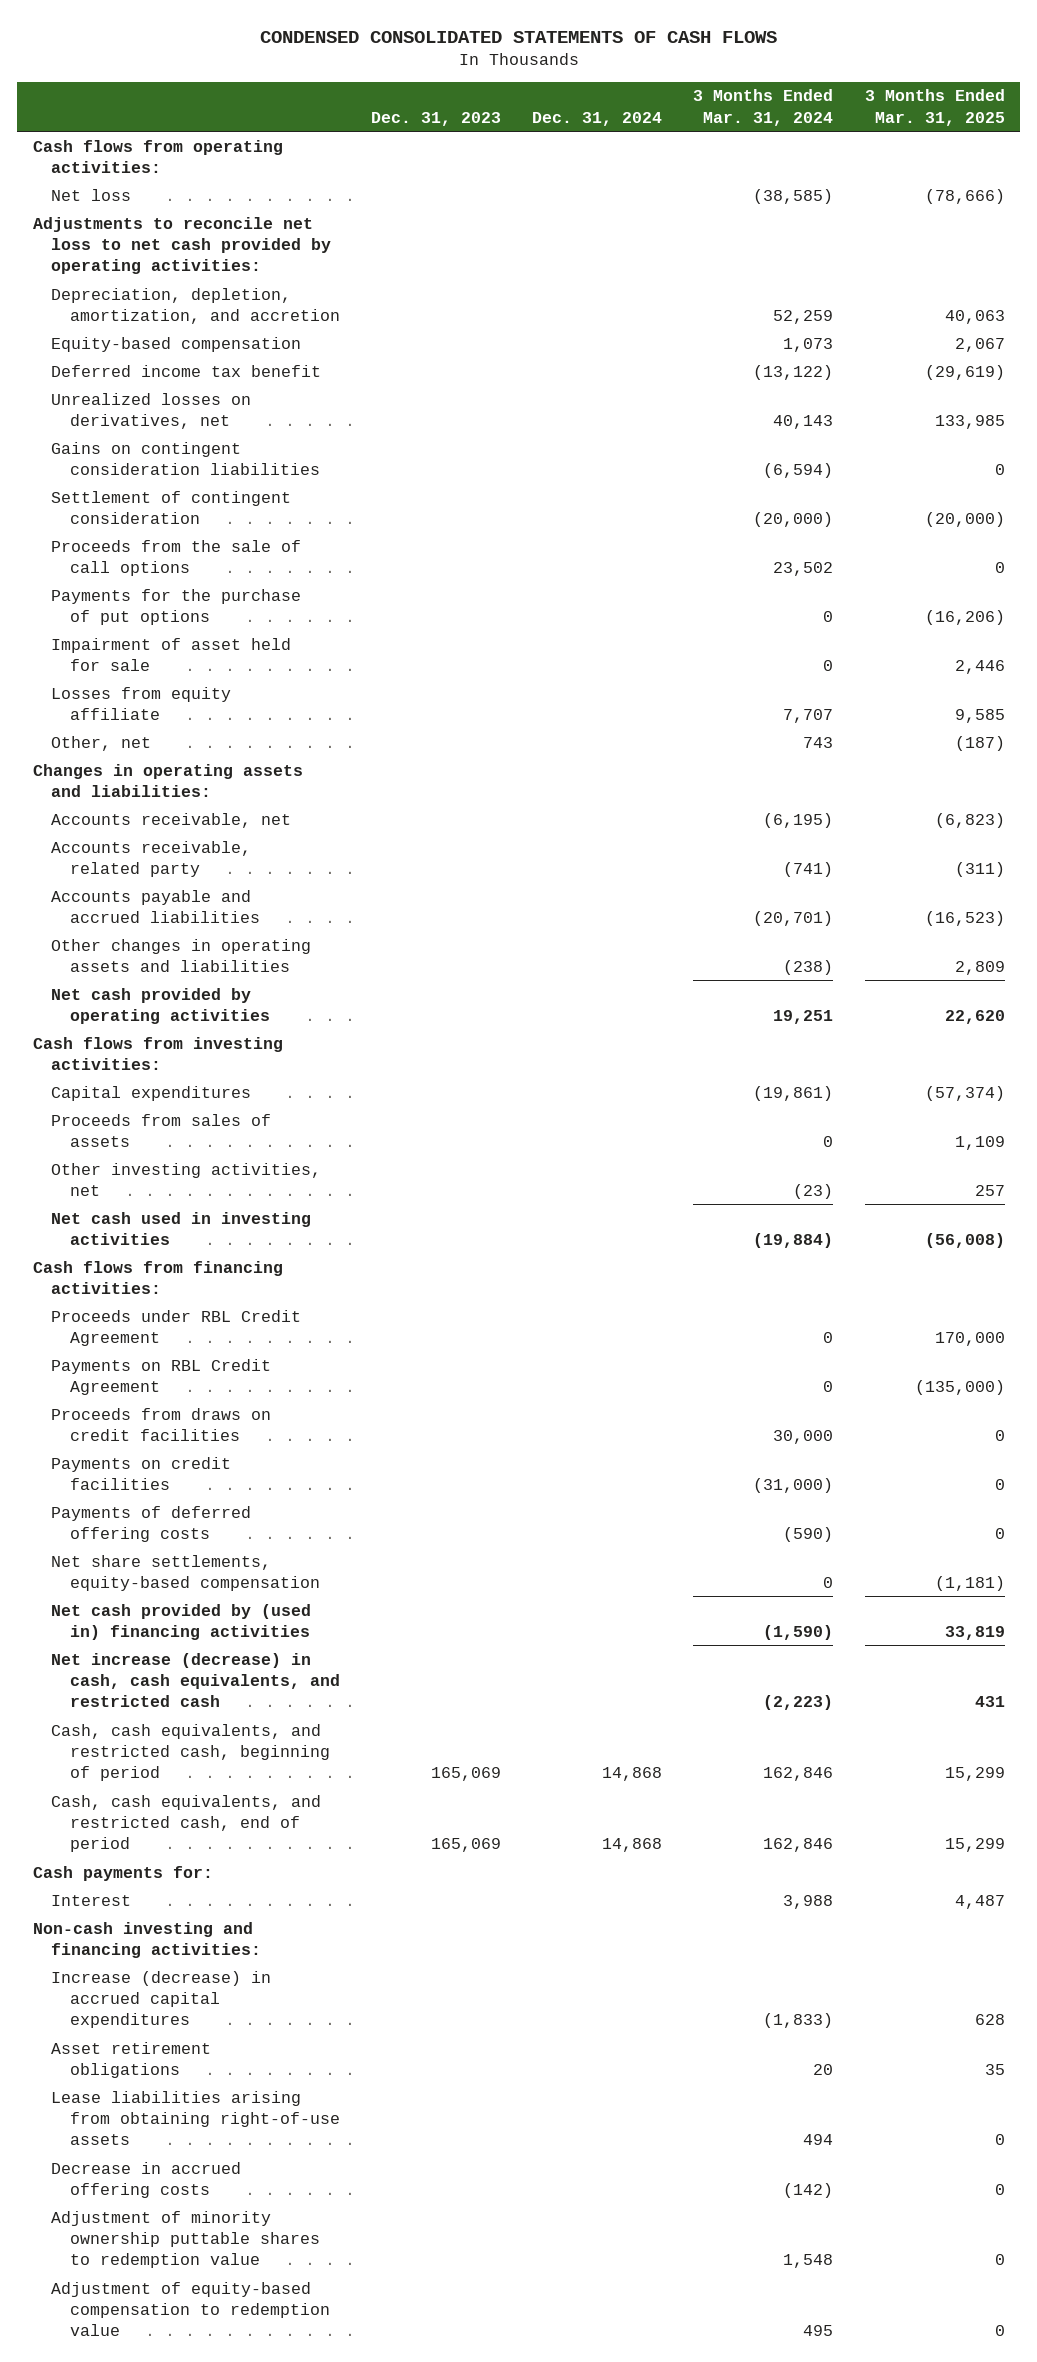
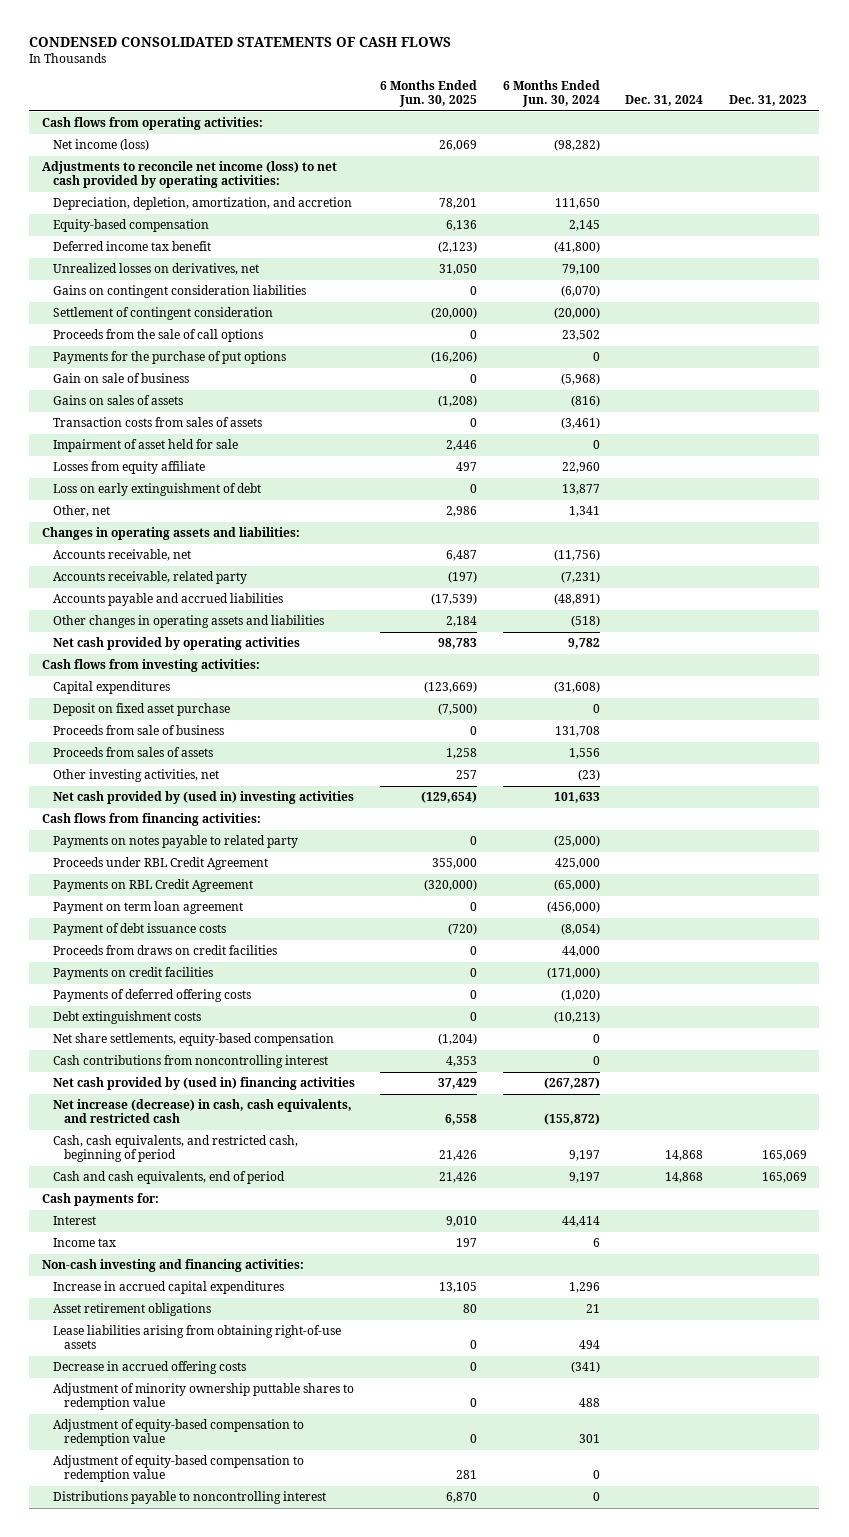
- | Dec. 31, 2023 | Dec. 31, 2024 | 3 Months Ended Mar. 31, 2024 | 3 Months Ended Mar. 31, 2025
+ | 6 Months Ended Jun. 30, 2025 | 6 Months Ended Jun. 30, 2024 | Dec. 31, 2024 | Dec. 31, 2023
- Net loss | | | (38,585) | (78,666)
- Adjustments to reconcile net loss to net cash provided by operating activities:
+ Net income (loss) | 26,069 | (98,282) | |
+ Adjustments to reconcile net income (loss) to net cash provided by operating activities:
+ Gain on sale of business | 0 | (5,968) | |
+ Gains on sales of assets | (1,208) | (816) | |
+ Transaction costs from sales of assets | 0 | (3,461) | |
+ Loss on early extinguishment of debt | 0 | 13,877 | |
+ Deposit on fixed asset purchase | (7,500) | 0 | |
+ Proceeds from sale of business | 0 | 131,708 | |
- Net cash used in investing activities | | | (19,884) | (56,008)
+ Net cash provided by (used in) investing activities | (129,654) | 101,633 | |
+ Payments on notes payable to related party | 0 | (25,000) | |
+ Payment on term loan agreement | 0 | (456,000) | |
+ Payment of debt issuance costs | (720) | (8,054) | |
+ Debt extinguishment costs | 0 | (10,213) | |
+ Cash contributions from noncontrolling interest | 4,353 | 0 | |
- Cash, cash equivalents, and restricted cash, end of period | 165,069 | 14,868 | 162,846 | 15,299
+ Cash and cash equivalents, end of period | 21,426 | 9,197 | 14,868 | 165,069
+ Income tax | 197 | 6 | |
- Increase (decrease) in accrued capital expenditures | | | (1,833) | 628
+ Increase in accrued capital expenditures | 13,105 | 1,296 | |
+ Adjustment of equity-based compensation to redemption value | 281 | 0 | |
+ Distributions payable to noncontrolling interest | 6,870 | 0 | |

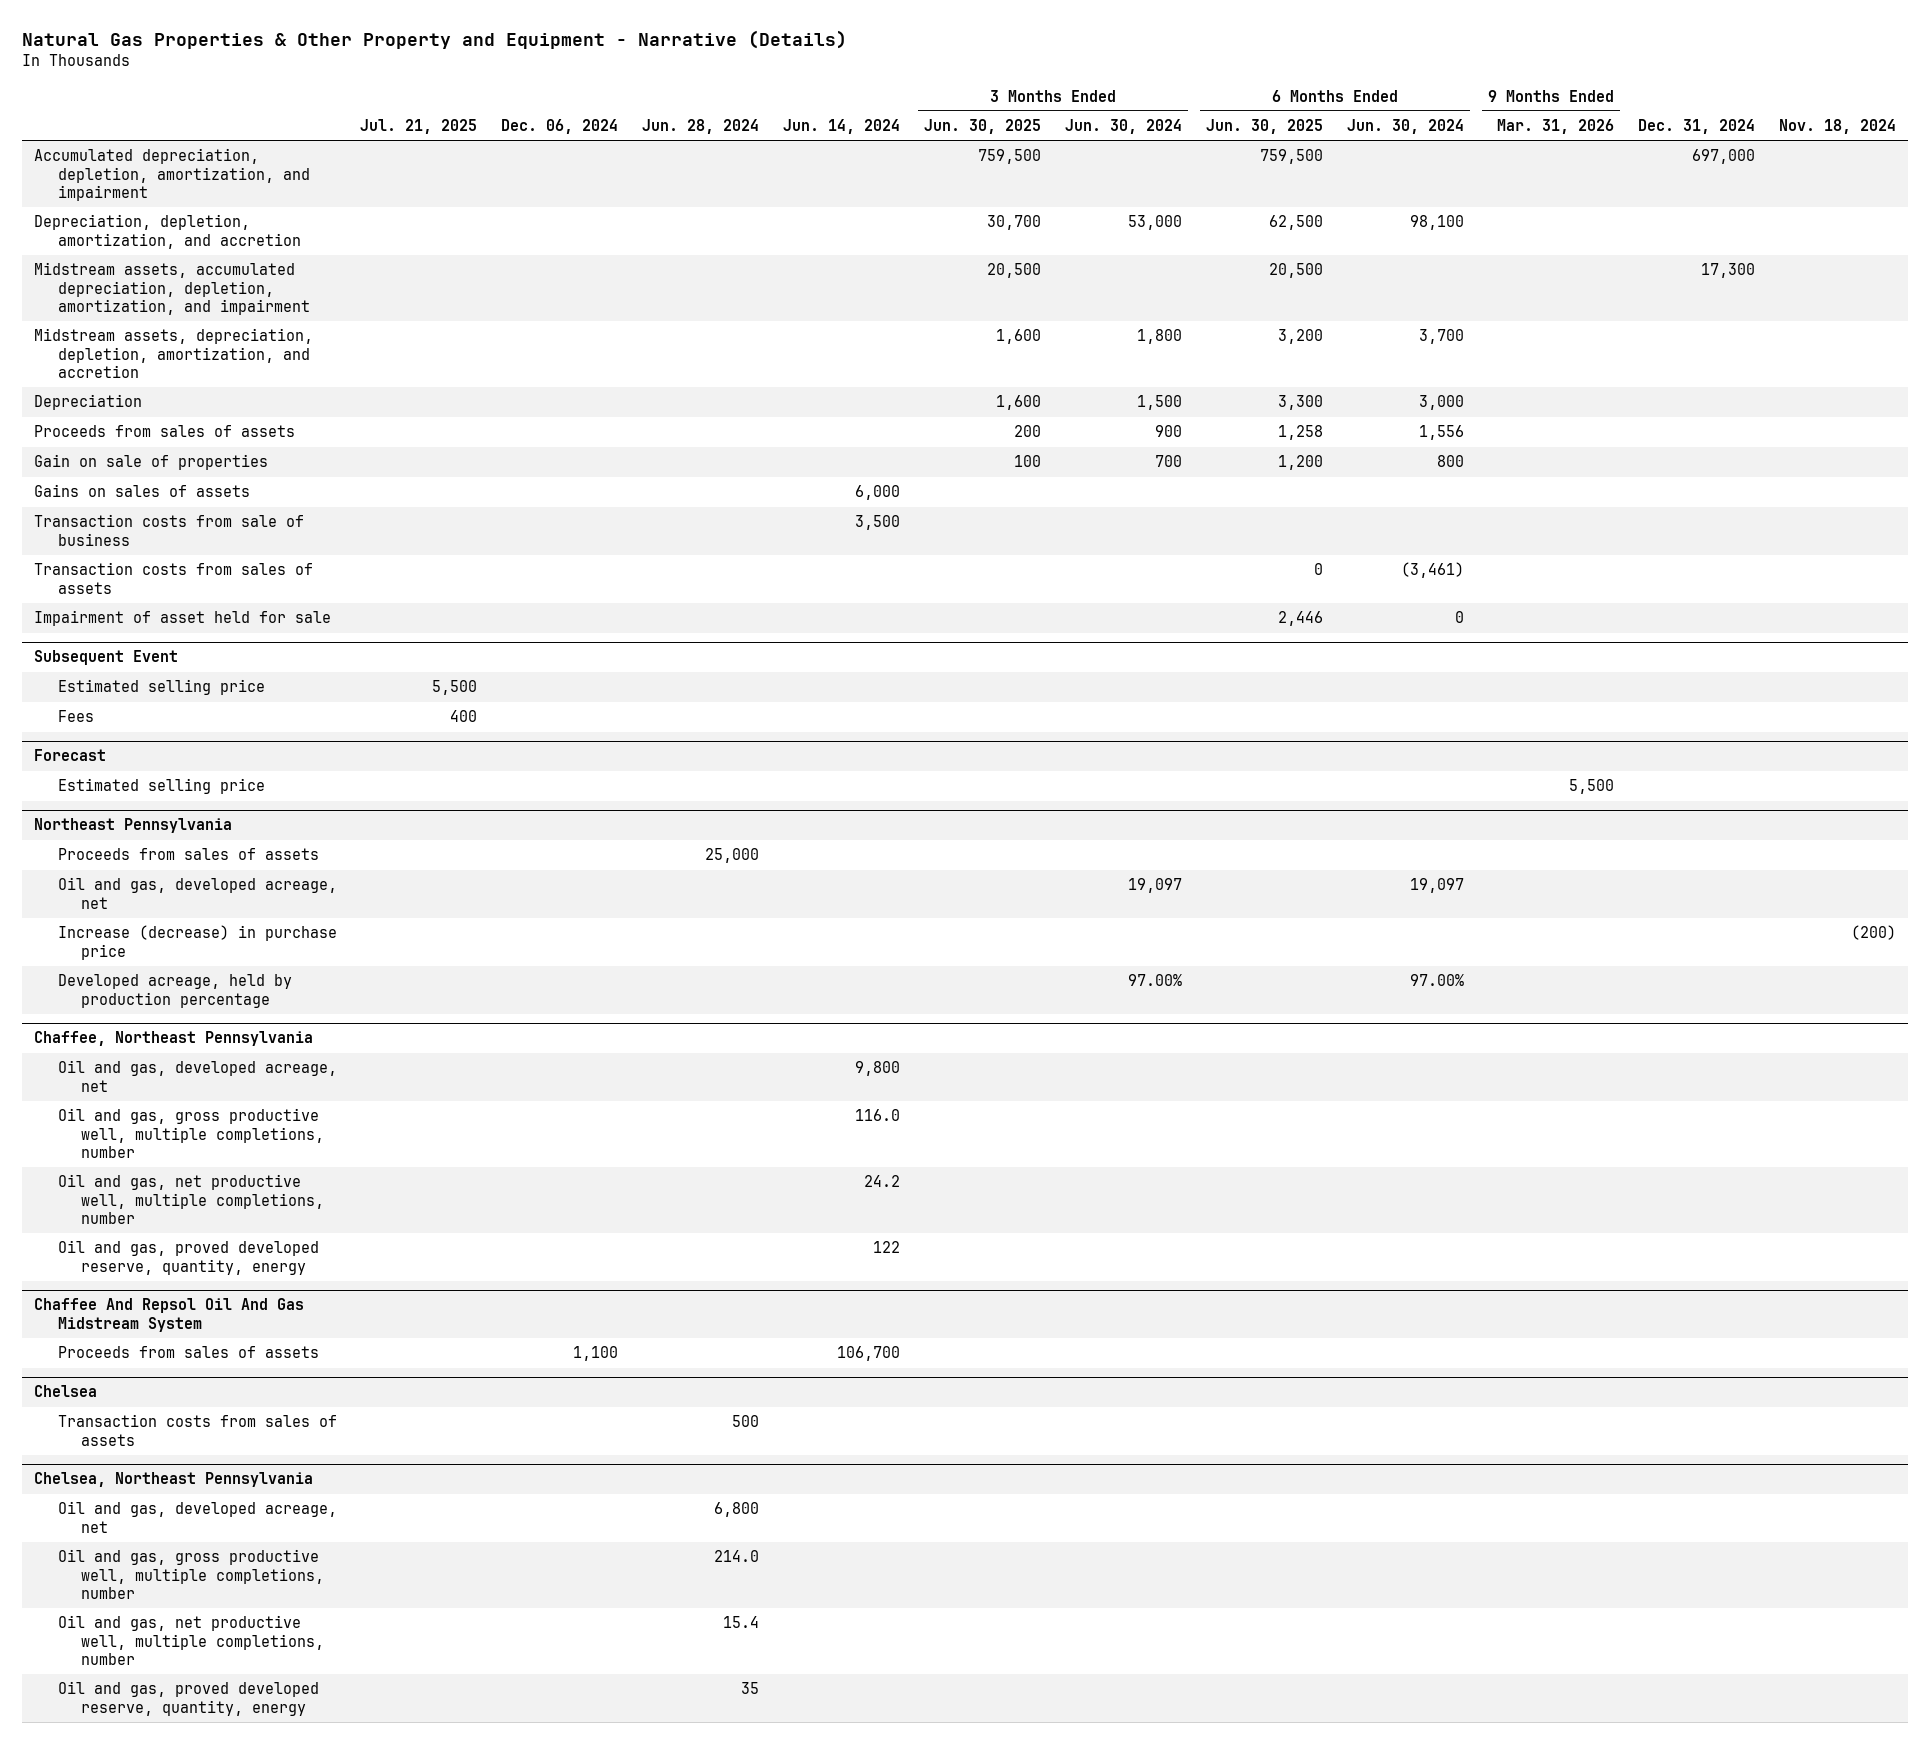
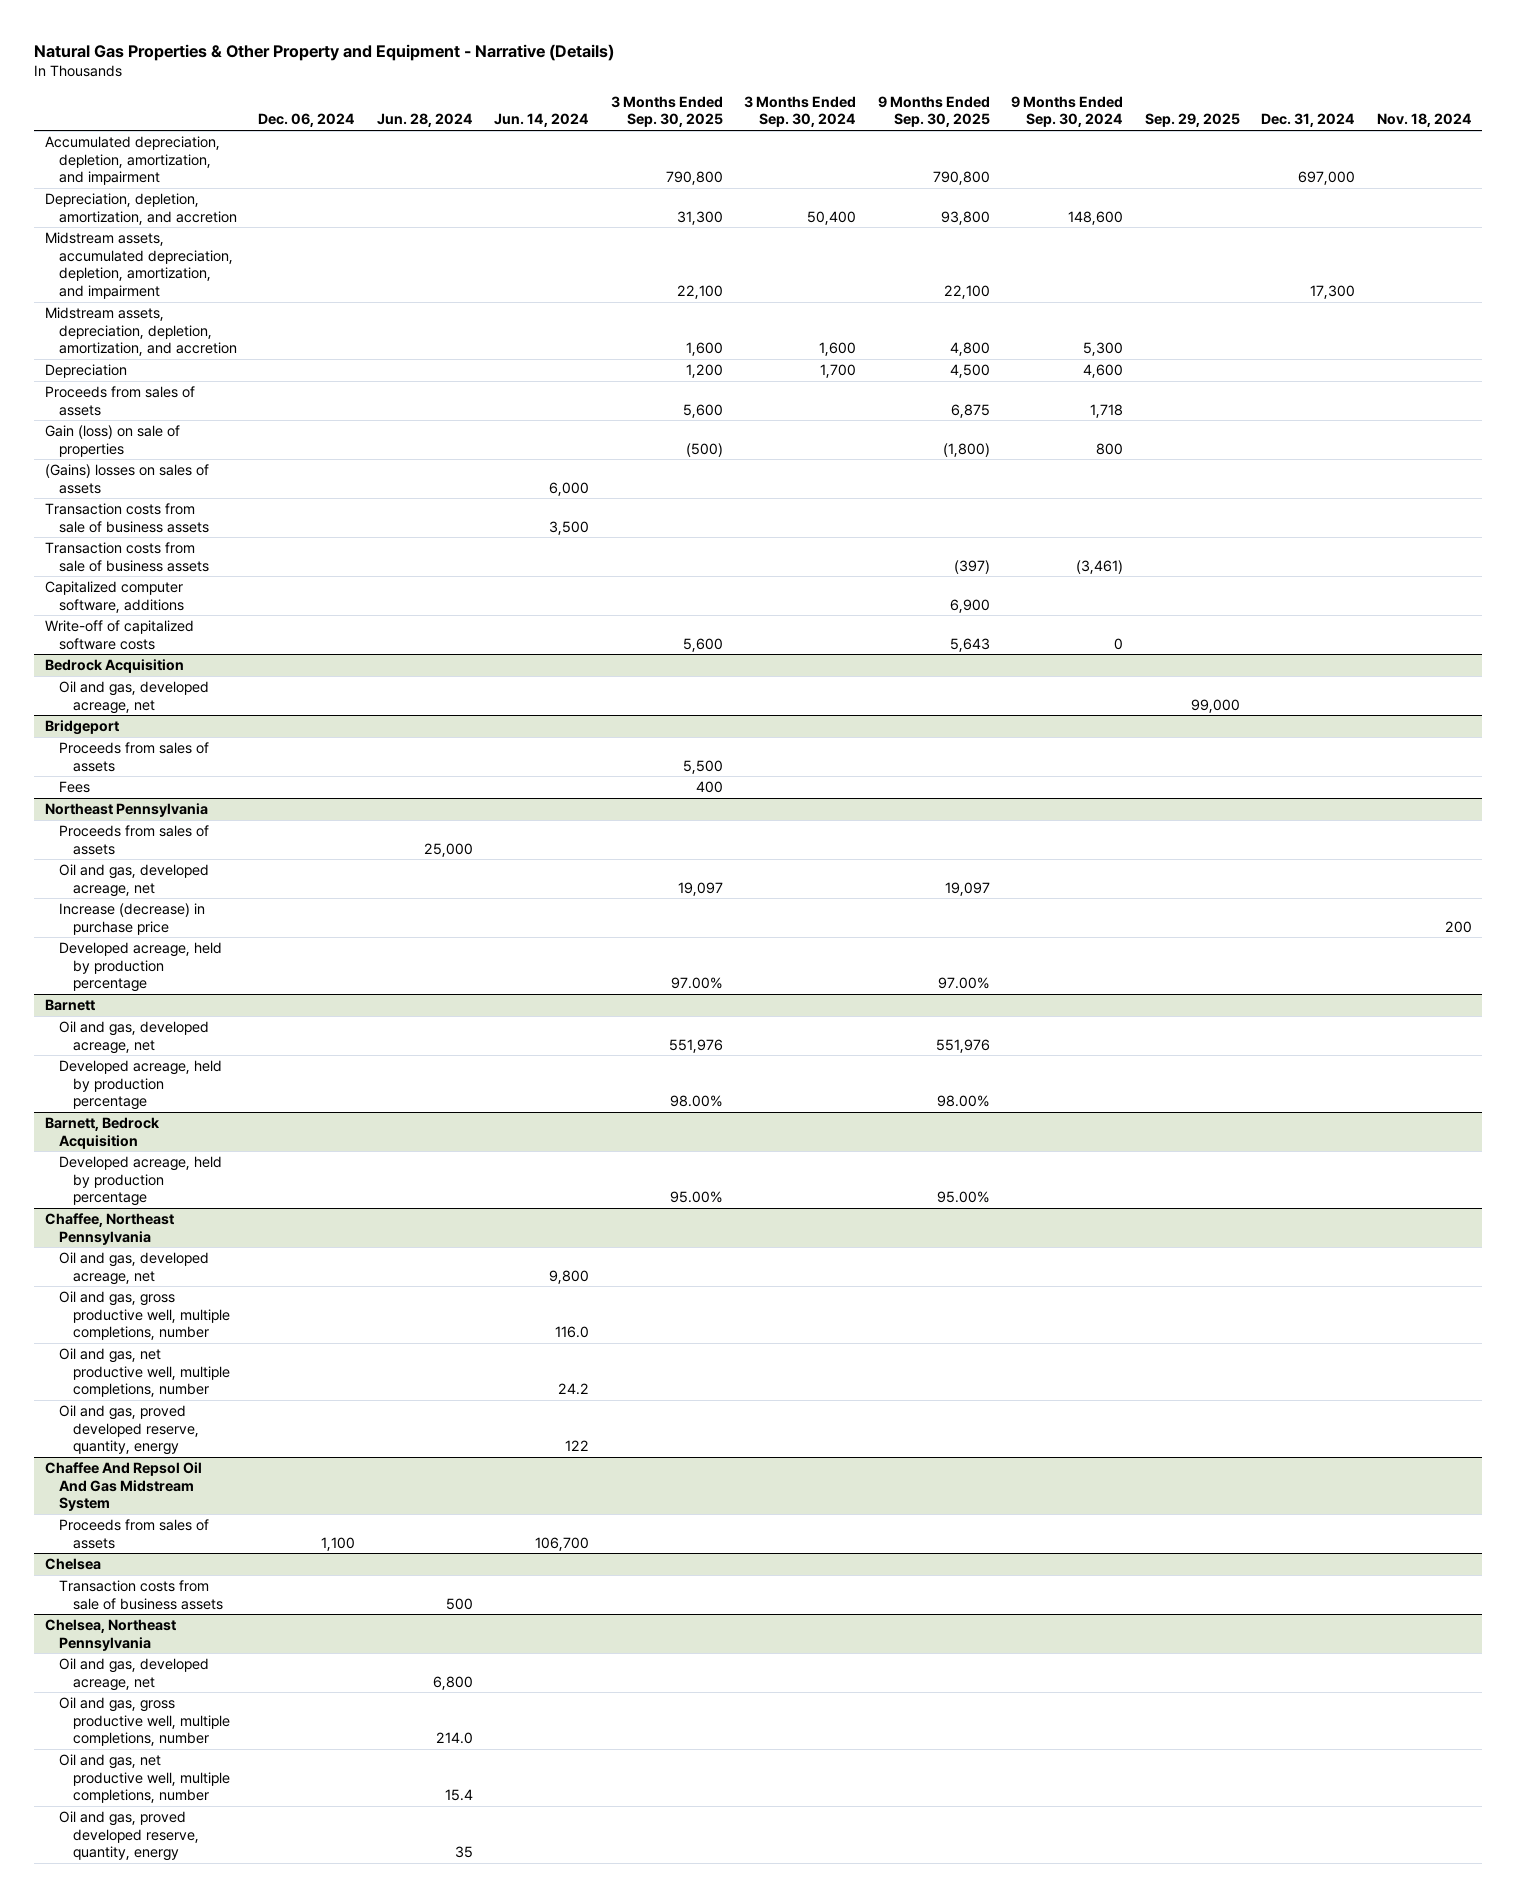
- | Jul. 21, 2025 | Dec. 06, 2024 | Jun. 28, 2024 | Jun. 14, 2024 | 3 Months Ended Jun. 30, 2025 | 3 Months Ended Jun. 30, 2024 | 6 Months Ended Jun. 30, 2025 | 6 Months Ended Jun. 30, 2024 | 9 Months Ended Mar. 31, 2026 | Dec. 31, 2024 | Nov. 18, 2024
+ | Dec. 06, 2024 | Jun. 28, 2024 | Jun. 14, 2024 | 3 Months Ended Sep. 30, 2025 | 3 Months Ended Sep. 30, 2024 | 9 Months Ended Sep. 30, 2025 | 9 Months Ended Sep. 30, 2024 | Sep. 29, 2025 | Dec. 31, 2024 | Nov. 18, 2024
- Gain on sale of properties | | | | | 100 | 700 | 1,200 | 800 | | |
- Gains on sales of assets | | | | 6,000 | | | | | | |
- Transaction costs from sale of business | | | | 3,500 | | | | | | |
- Transaction costs from sales of assets | | | | | | | 0 | (3,461) | | |
- Impairment of asset held for sale | | | | | | | 2,446 | 0 | | |
- Subsequent Event
- Estimated selling price | 5,500 | | | | | | | | | |
- Fees | 400 | | | | | | | | | |
- Forecast
- Estimated selling price | | | | | | | | | 5,500 | |
+ Gain (loss) on sale of properties | | | | (500) | | (1,800) | 800 | | |
+ (Gains) losses on sales of assets | | | 6,000 | | | | | | |
+ Transaction costs from sale of business assets | | | 3,500 | | | | | | |
+ Transaction costs from sale of business assets | | | | | | (397) | (3,461) | | |
+ Capitalized computer software, additions | | | | | | 6,900 | | | |
+ Write-off of capitalized software costs | | | | 5,600 | | 5,643 | 0 | | |
+ Bedrock Acquisition
+ Oil and gas, developed acreage, net | | | | | | | | 99,000 | |
+ Bridgeport
+ Proceeds from sales of assets | | | | 5,500 | | | | | |
+ Fees | | | | 400 | | | | | |
@ Northeast Pennsylvania
- Increase (decrease) in purchase price | | | | | | | | | | | (200)
+ Increase (decrease) in purchase price | | | | | | | | | | 200
+ Barnett
+ Oil and gas, developed acreage, net | | | | 551,976 | | 551,976 | | | |
+ Developed acreage, held by production percentage | | | | 98.00% | | 98.00% | | | |
+ Barnett, Bedrock Acquisition
+ Developed acreage, held by production percentage | | | | 95.00% | | 95.00% | | | |
@ Chelsea
- Transaction costs from sales of assets | | | 500 | | | | | | | |
+ Transaction costs from sale of business assets | | 500 | | | | | | | |

